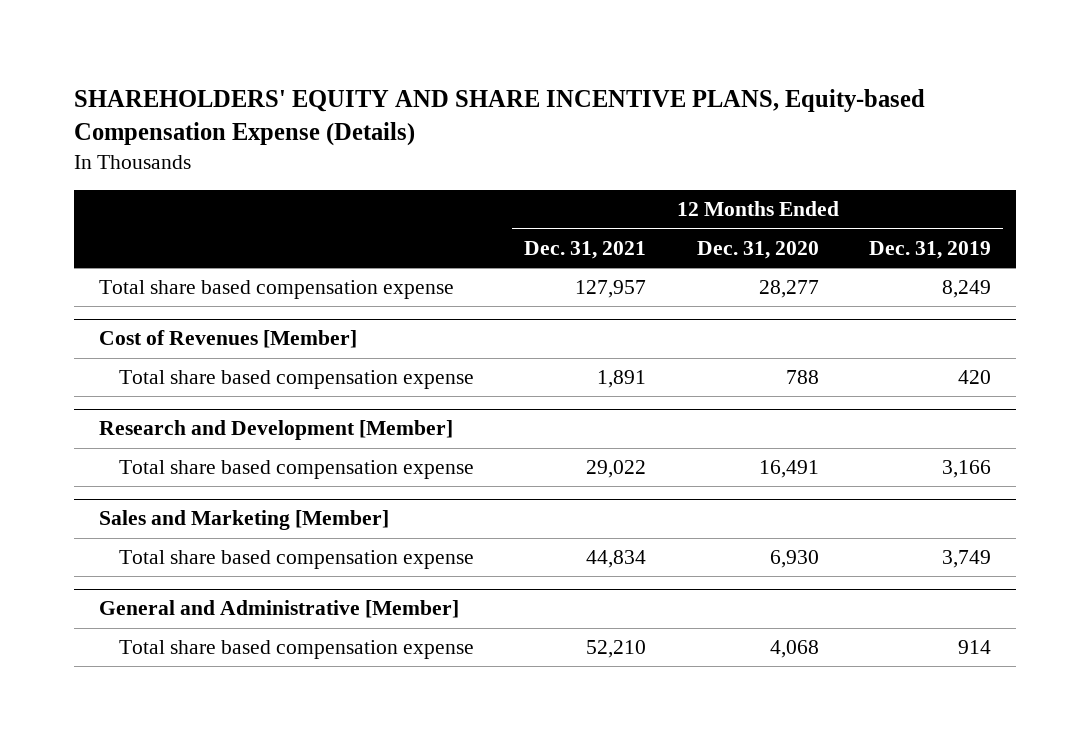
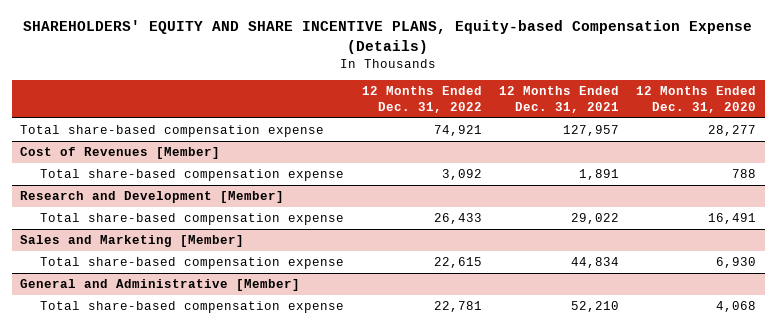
- | 12 Months Ended Dec. 31, 2021 | 12 Months Ended Dec. 31, 2020 | 12 Months Ended Dec. 31, 2019
+ | 12 Months Ended Dec. 31, 2022 | 12 Months Ended Dec. 31, 2021 | 12 Months Ended Dec. 31, 2020
- Total share based compensation expense | 127,957 | 28,277 | 8,249
+ Total share-based compensation expense | 74,921 | 127,957 | 28,277
@ Cost of Revenues [Member]
- Total share based compensation expense | 1,891 | 788 | 420
+ Total share-based compensation expense | 3,092 | 1,891 | 788
@ Research and Development [Member]
- Total share based compensation expense | 29,022 | 16,491 | 3,166
+ Total share-based compensation expense | 26,433 | 29,022 | 16,491
@ Sales and Marketing [Member]
- Total share based compensation expense | 44,834 | 6,930 | 3,749
+ Total share-based compensation expense | 22,615 | 44,834 | 6,930
@ General and Administrative [Member]
- Total share based compensation expense | 52,210 | 4,068 | 914
+ Total share-based compensation expense | 22,781 | 52,210 | 4,068

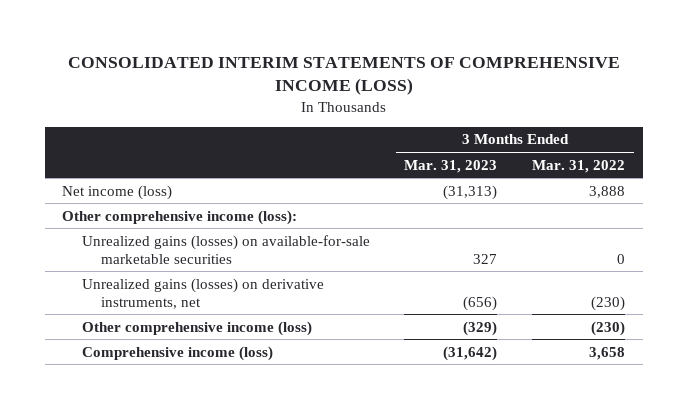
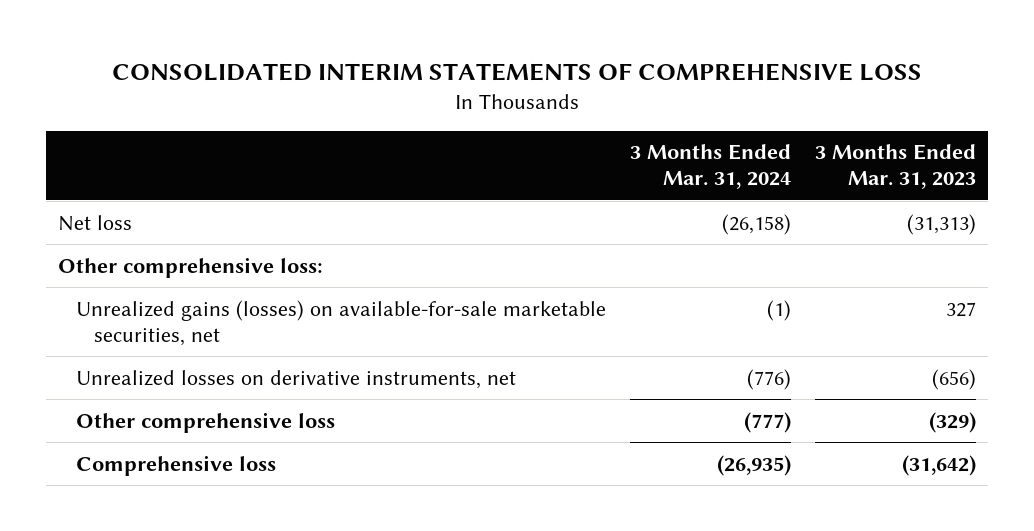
- CONSOLIDATED INTERIM STATEMENTS OF COMPREHENSIVE INCOME (LOSS)
+ CONSOLIDATED INTERIM STATEMENTS OF COMPREHENSIVE LOSS
- | 3 Months Ended Mar. 31, 2023 | 3 Months Ended Mar. 31, 2022
+ | 3 Months Ended Mar. 31, 2024 | 3 Months Ended Mar. 31, 2023
- Net income (loss) | (31,313) | 3,888
- Other comprehensive income (loss):
- Unrealized gains (losses) on available-for-sale marketable securities | 327 | 0
- Unrealized gains (losses) on derivative instruments, net | (656) | (230)
- Other comprehensive income (loss) | (329) | (230)
- Comprehensive income (loss) | (31,642) | 3,658
+ Net loss | (26,158) | (31,313)
+ Other comprehensive loss:
+ Unrealized gains (losses) on available-for-sale marketable securities, net | (1) | 327
+ Unrealized losses on derivative instruments, net | (776) | (656)
+ Other comprehensive loss | (777) | (329)
+ Comprehensive loss | (26,935) | (31,642)

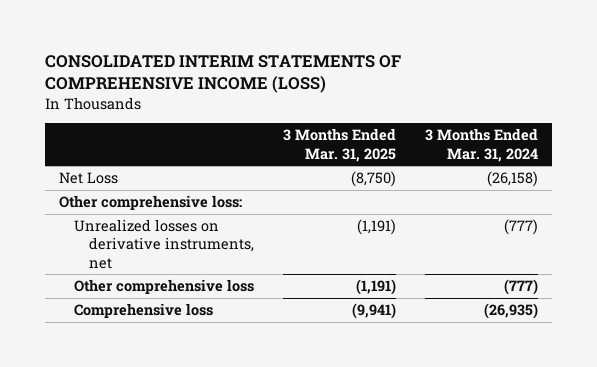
- CONSOLIDATED INTERIM STATEMENTS OF COMPREHENSIVE LOSS
+ CONSOLIDATED INTERIM STATEMENTS OF COMPREHENSIVE INCOME (LOSS)
- | 3 Months Ended Mar. 31, 2024 | 3 Months Ended Mar. 31, 2023
+ | 3 Months Ended Mar. 31, 2025 | 3 Months Ended Mar. 31, 2024
- Net loss | (26,158) | (31,313)
+ Net Loss | (8,750) | (26,158)
- Unrealized gains (losses) on available-for-sale marketable securities, net | (1) | 327
- Unrealized losses on derivative instruments, net | (776) | (656)
+ Unrealized losses on derivative instruments, net | (1,191) | (777)

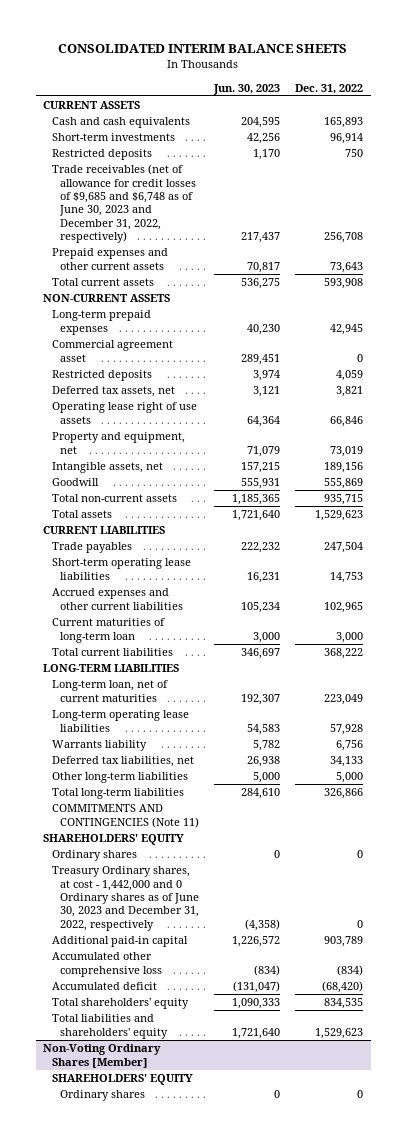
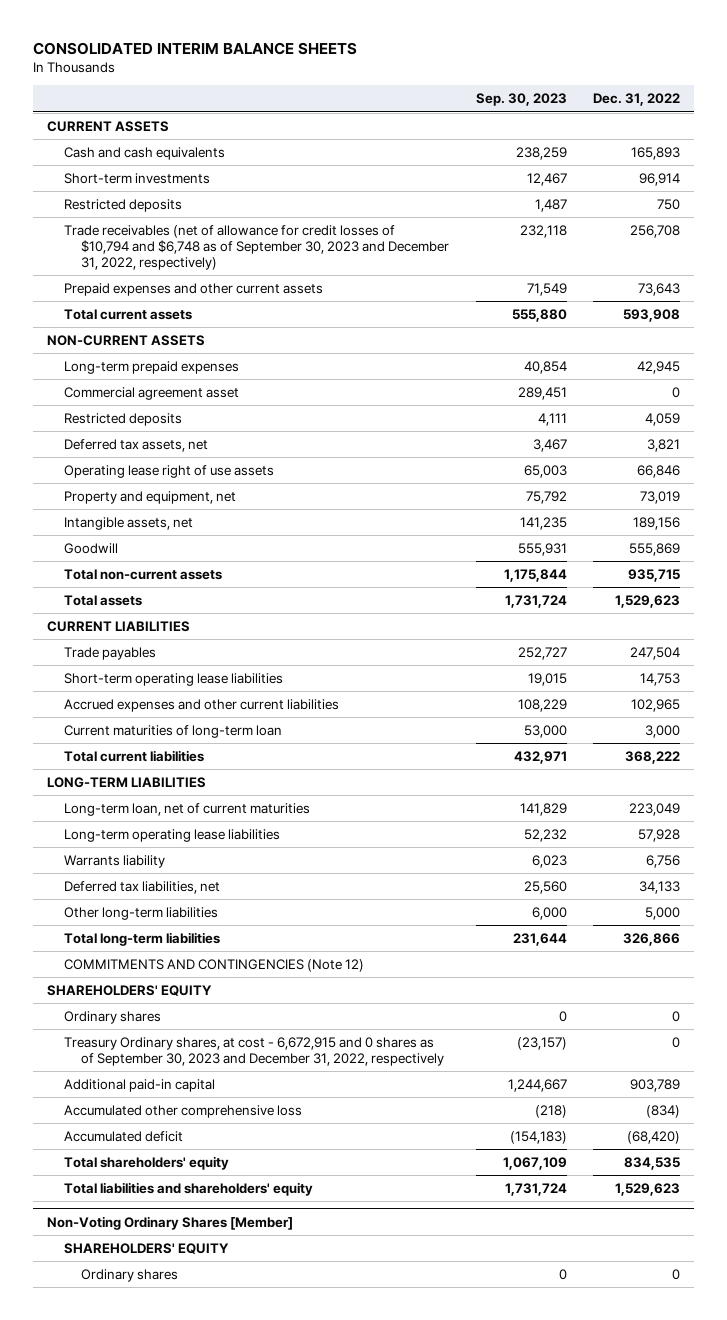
- | Jun. 30, 2023 | Dec. 31, 2022
+ | Sep. 30, 2023 | Dec. 31, 2022
- Trade receivables (net of allowance for credit losses of $9,685 and $6,748 as of June 30, 2023 and December 31, 2022, respectively) | 217,437 | 256,708
+ Trade receivables (net of allowance for credit losses of $10,794 and $6,748 as of September 30, 2023 and December 31, 2022, respectively) | 232,118 | 256,708
- COMMITMENTS AND CONTINGENCIES (Note 11)
+ COMMITMENTS AND CONTINGENCIES (Note 12)
- Treasury Ordinary shares, at cost - 1,442,000 and 0 Ordinary shares as of June 30, 2023 and December 31, 2022, respectively | (4,358) | 0
+ Treasury Ordinary shares, at cost - 6,672,915 and 0 shares as of September 30, 2023 and December 31, 2022, respectively | (23,157) | 0

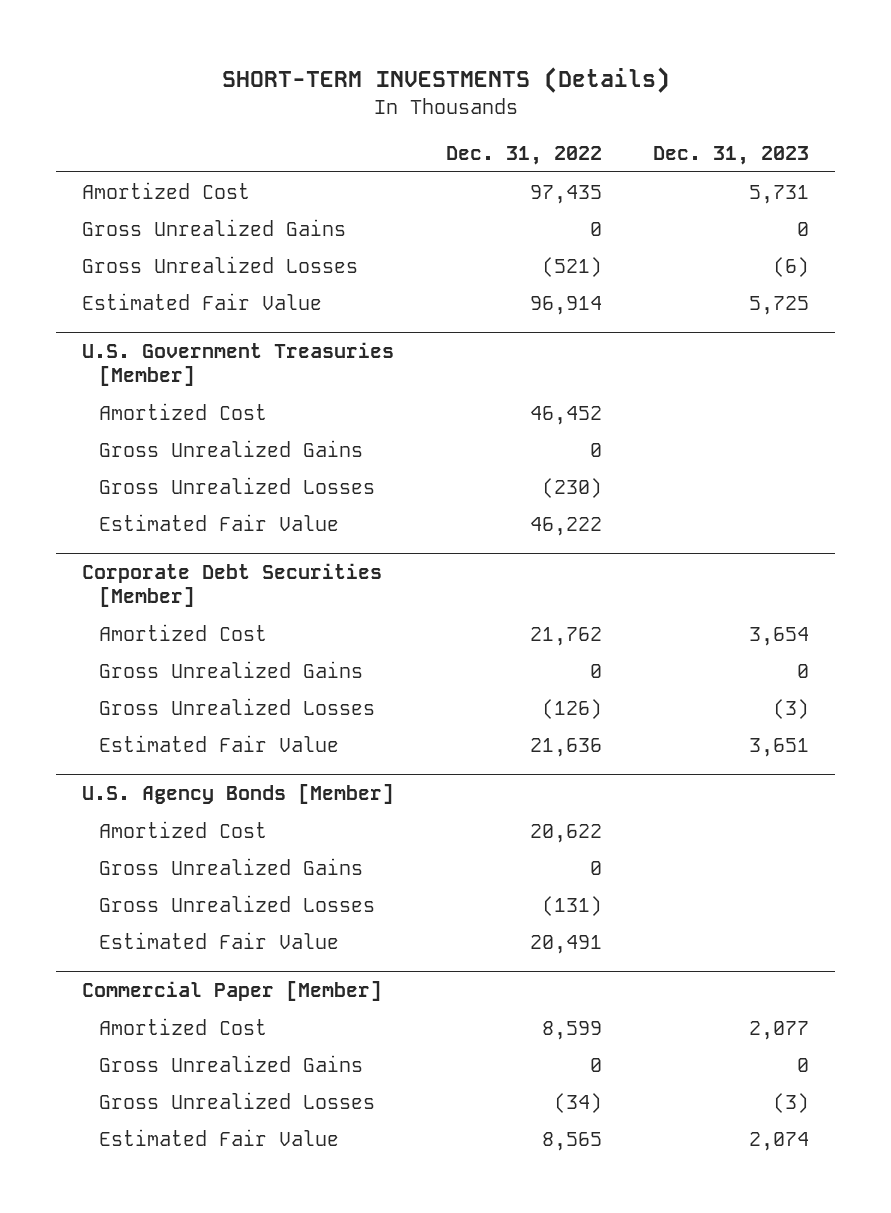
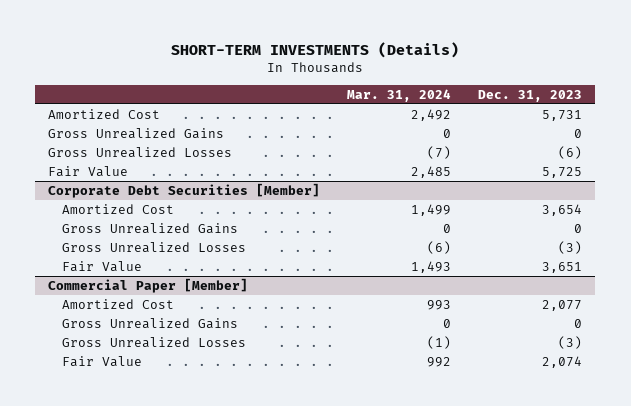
- | Dec. 31, 2022 | Dec. 31, 2023
+ | Mar. 31, 2024 | Dec. 31, 2023
- Estimated Fair Value | 96,914 | 5,725
- U.S. Government Treasuries [Member]
- Amortized Cost | 46,452 |
- Gross Unrealized Gains | 0 |
- Gross Unrealized Losses | (230) |
- Estimated Fair Value | 46,222 |
+ Fair Value | 2,485 | 5,725
@ Corporate Debt Securities [Member]
- Estimated Fair Value | 21,636 | 3,651
- U.S. Agency Bonds [Member]
- Amortized Cost | 20,622 |
- Gross Unrealized Gains | 0 |
- Gross Unrealized Losses | (131) |
- Estimated Fair Value | 20,491 |
@ Corporate Debt Securities [Member]
+ Fair Value | 1,493 | 3,651
@ Commercial Paper [Member]
- Estimated Fair Value | 8,565 | 2,074
+ Fair Value | 992 | 2,074

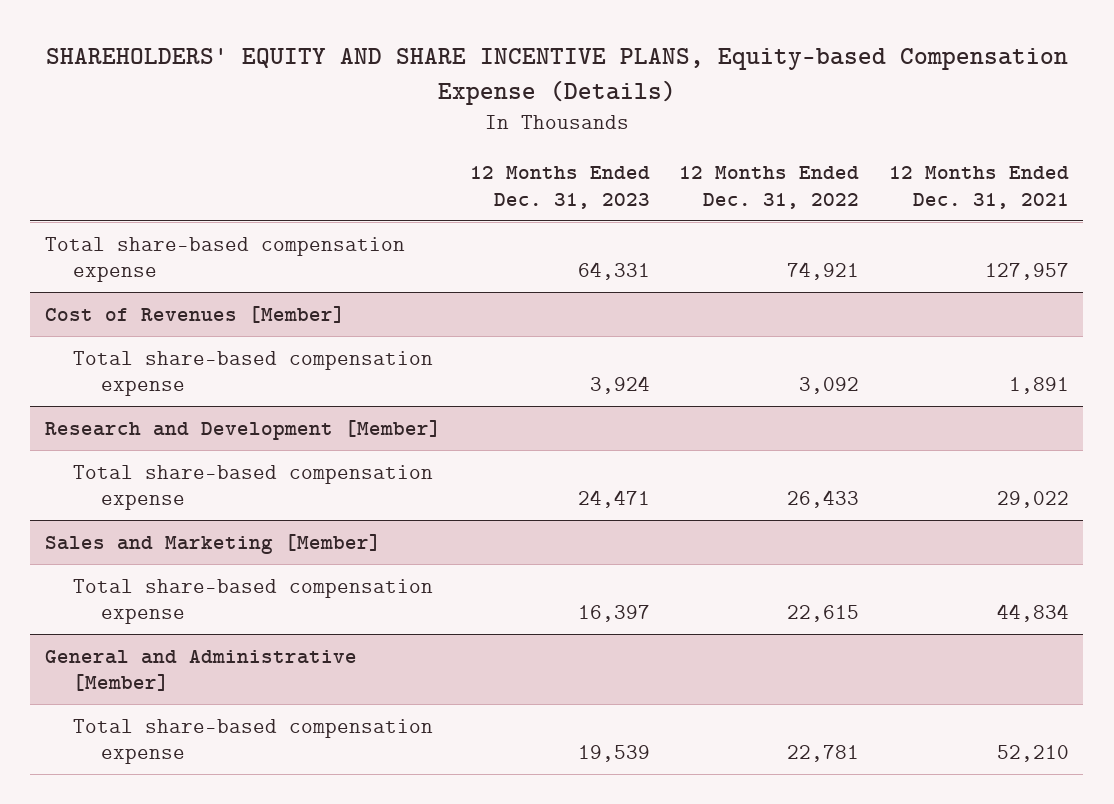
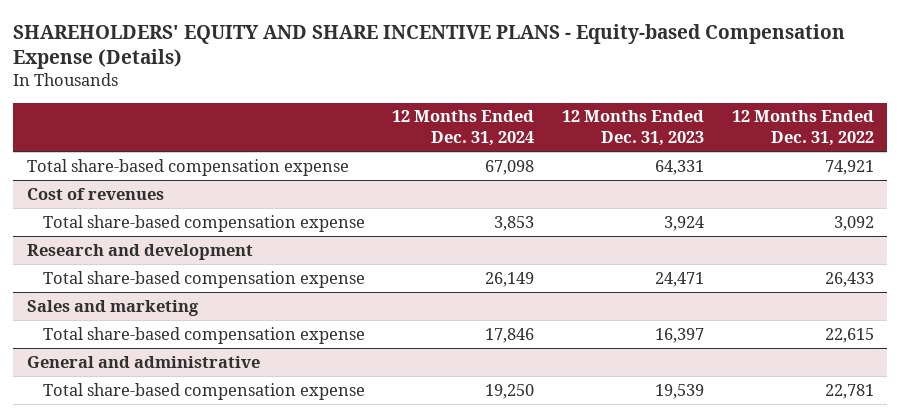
- SHAREHOLDERS' EQUITY AND SHARE INCENTIVE PLANS, Equity-based Compensation Expense (Details)
+ SHAREHOLDERS' EQUITY AND SHARE INCENTIVE PLANS - Equity-based Compensation Expense (Details)
- | 12 Months Ended Dec. 31, 2023 | 12 Months Ended Dec. 31, 2022 | 12 Months Ended Dec. 31, 2021
+ | 12 Months Ended Dec. 31, 2024 | 12 Months Ended Dec. 31, 2023 | 12 Months Ended Dec. 31, 2022
- Cost of Revenues [Member]
+ Cost of revenues
- Research and Development [Member]
+ Research and development
- Sales and Marketing [Member]
+ Sales and marketing
- General and Administrative [Member]
+ General and administrative

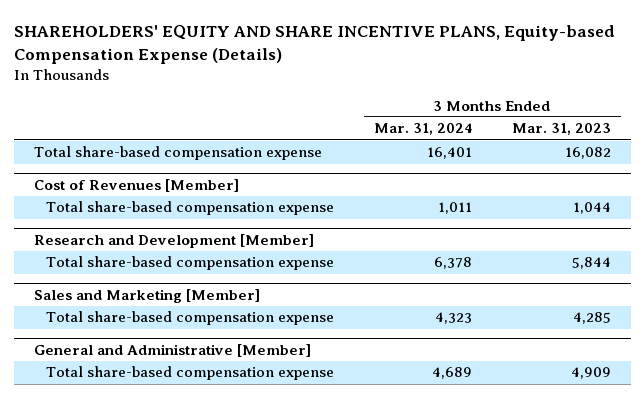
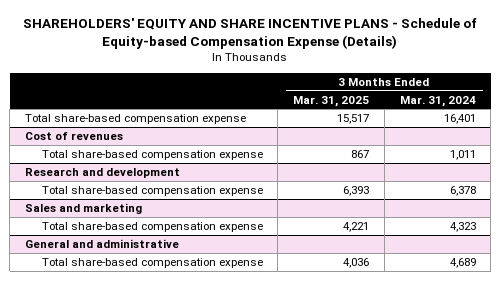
- SHAREHOLDERS' EQUITY AND SHARE INCENTIVE PLANS, Equity-based Compensation Expense (Details)
+ SHAREHOLDERS' EQUITY AND SHARE INCENTIVE PLANS - Schedule of Equity-based Compensation Expense (Details)
- | 3 Months Ended Mar. 31, 2024 | 3 Months Ended Mar. 31, 2023
+ | 3 Months Ended Mar. 31, 2025 | 3 Months Ended Mar. 31, 2024
- Cost of Revenues [Member]
+ Cost of revenues
- Research and Development [Member]
+ Research and development
- Sales and Marketing [Member]
+ Sales and marketing
- General and Administrative [Member]
+ General and administrative

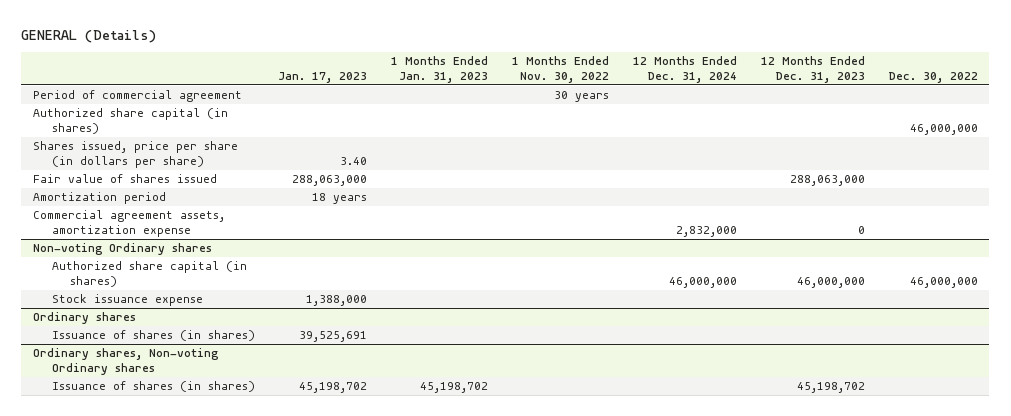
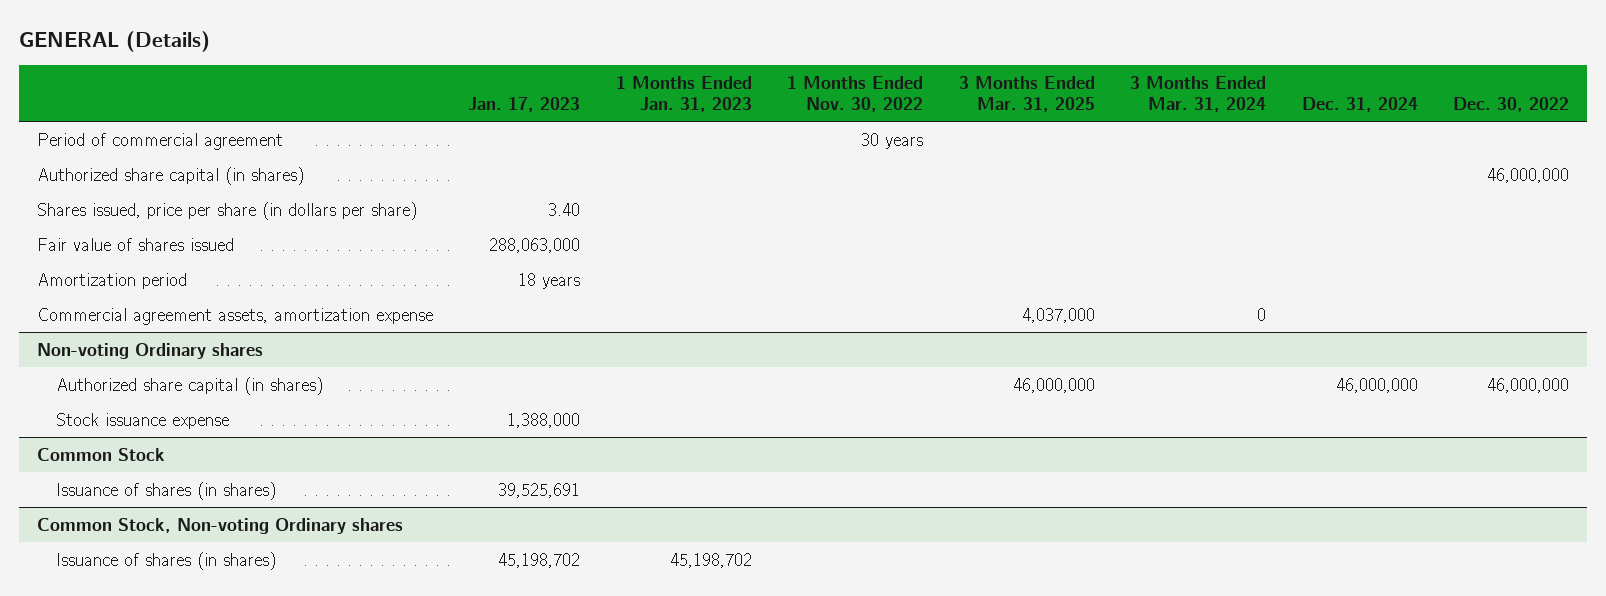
- | Jan. 17, 2023 | 1 Months Ended Jan. 31, 2023 | 1 Months Ended Nov. 30, 2022 | 12 Months Ended Dec. 31, 2024 | 12 Months Ended Dec. 31, 2023 | Dec. 30, 2022
+ | Jan. 17, 2023 | 1 Months Ended Jan. 31, 2023 | 1 Months Ended Nov. 30, 2022 | 3 Months Ended Mar. 31, 2025 | 3 Months Ended Mar. 31, 2024 | Dec. 31, 2024 | Dec. 30, 2022
- Ordinary shares
+ Common Stock
- Ordinary shares, Non-voting Ordinary shares
+ Common Stock, Non-voting Ordinary shares

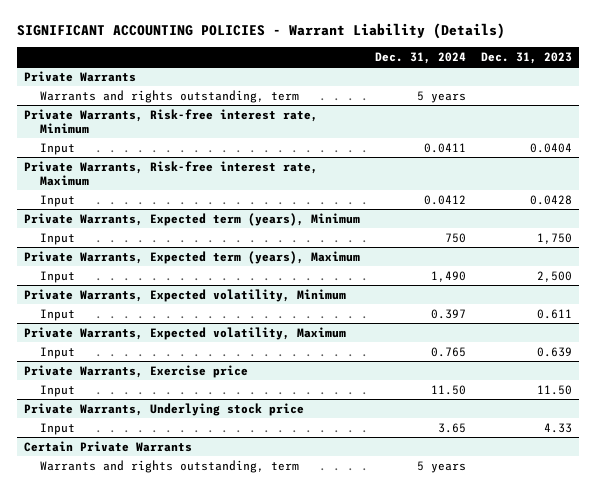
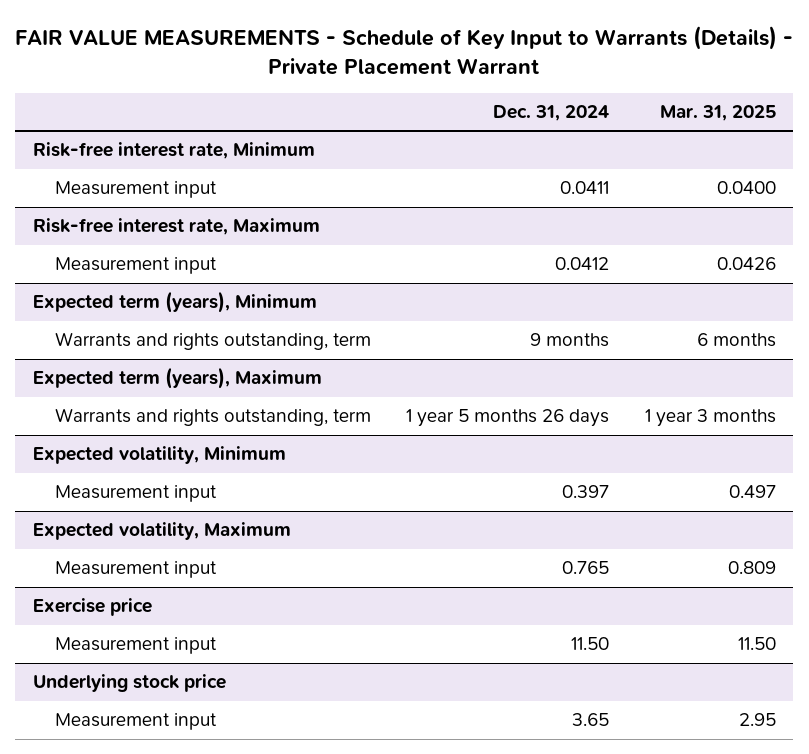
- SIGNIFICANT ACCOUNTING POLICIES - Warrant Liability (Details)
+ FAIR VALUE MEASUREMENTS - Schedule of Key Input to Warrants (Details) - Private Placement Warrant
- | Dec. 31, 2024 | Dec. 31, 2023
+ | Dec. 31, 2024 | Mar. 31, 2025
- Private Warrants
- Warrants and rights outstanding, term | 5 years |
- Private Warrants, Risk-free interest rate, Minimum
- Input | 0.0411 | 0.0404
- Private Warrants, Risk-free interest rate, Maximum
- Input | 0.0412 | 0.0428
- Private Warrants, Expected term (years), Minimum
- Input | 750 | 1,750
- Private Warrants, Expected term (years), Maximum
- Input | 1,490 | 2,500
- Private Warrants, Expected volatility, Minimum
- Input | 0.397 | 0.611
- Private Warrants, Expected volatility, Maximum
- Input | 0.765 | 0.639
- Private Warrants, Exercise price
- Input | 11.50 | 11.50
- Private Warrants, Underlying stock price
- Input | 3.65 | 4.33
- Certain Private Warrants
- Warrants and rights outstanding, term | 5 years |
+ Risk-free interest rate, Minimum
+ Measurement input | 0.0411 | 0.0400
+ Risk-free interest rate, Maximum
+ Measurement input | 0.0412 | 0.0426
+ Expected term (years), Minimum
+ Warrants and rights outstanding, term | 9 months | 6 months
+ Expected term (years), Maximum
+ Warrants and rights outstanding, term | 1 year 5 months 26 days | 1 year 3 months
+ Expected volatility, Minimum
+ Measurement input | 0.397 | 0.497
+ Expected volatility, Maximum
+ Measurement input | 0.765 | 0.809
+ Exercise price
+ Measurement input | 11.50 | 11.50
+ Underlying stock price
+ Measurement input | 3.65 | 2.95

